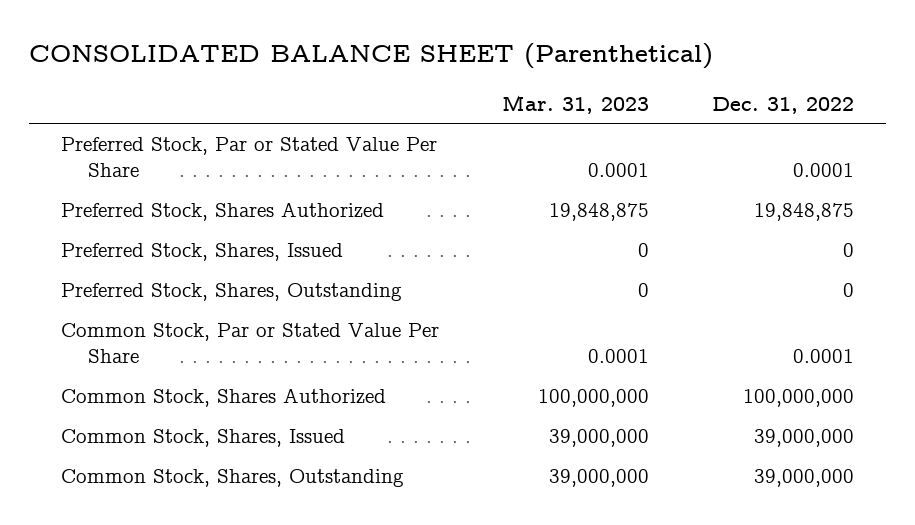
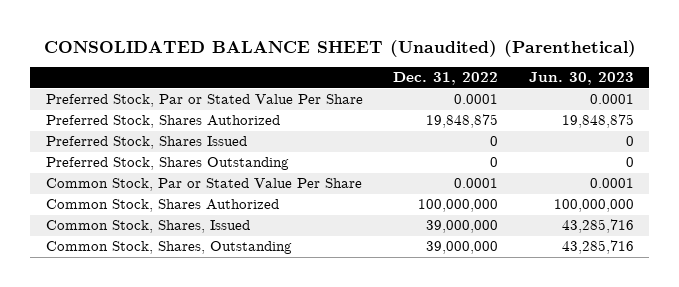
- CONSOLIDATED BALANCE SHEET (Parenthetical)
+ CONSOLIDATED BALANCE SHEET (Unaudited) (Parenthetical)
- | Mar. 31, 2023 | Dec. 31, 2022
+ | Dec. 31, 2022 | Jun. 30, 2023
- Preferred Stock, Shares, Issued | 0 | 0
- Preferred Stock, Shares, Outstanding | 0 | 0
+ Preferred Stock, Shares Issued | 0 | 0
+ Preferred Stock, Shares Outstanding | 0 | 0

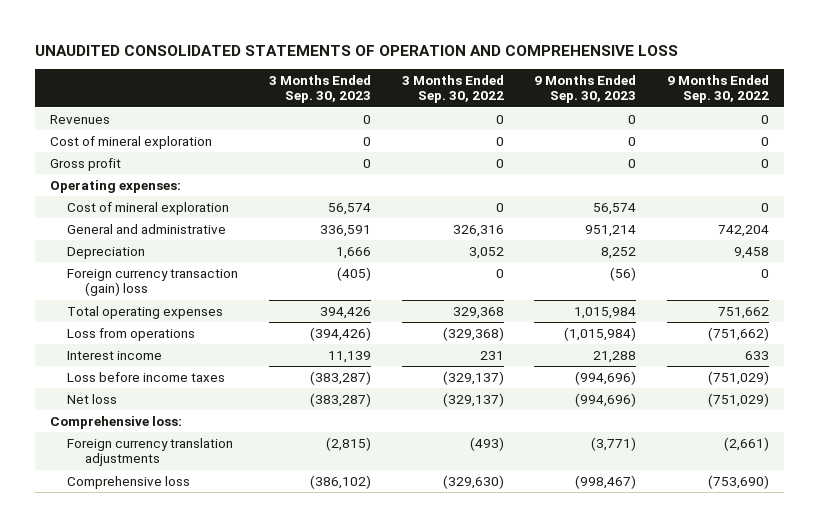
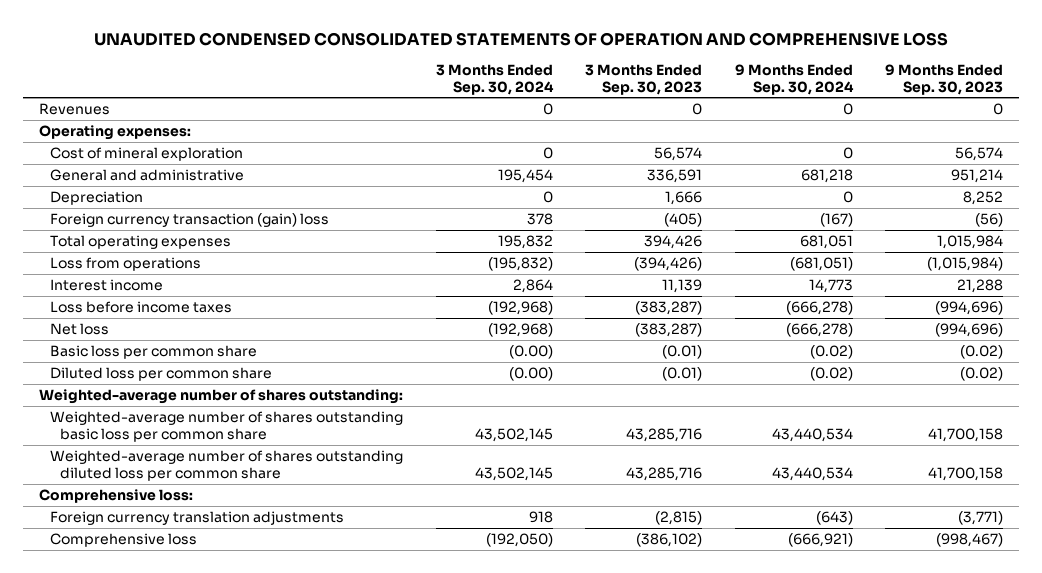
- UNAUDITED CONSOLIDATED STATEMENTS OF OPERATION AND COMPREHENSIVE LOSS
+ UNAUDITED CONDENSED CONSOLIDATED STATEMENTS OF OPERATION AND COMPREHENSIVE LOSS
- | 3 Months Ended Sep. 30, 2023 | 3 Months Ended Sep. 30, 2022 | 9 Months Ended Sep. 30, 2023 | 9 Months Ended Sep. 30, 2022
+ | 3 Months Ended Sep. 30, 2024 | 3 Months Ended Sep. 30, 2023 | 9 Months Ended Sep. 30, 2024 | 9 Months Ended Sep. 30, 2023
- Cost of mineral exploration | 0 | 0 | 0 | 0
- Gross profit | 0 | 0 | 0 | 0
+ Basic loss per common share | (0.00) | (0.01) | (0.02) | (0.02)
+ Diluted loss per common share | (0.00) | (0.01) | (0.02) | (0.02)
+ Weighted-average number of shares outstanding:
+ Weighted-average number of shares outstanding basic loss per common share | 43,502,145 | 43,285,716 | 43,440,534 | 41,700,158
+ Weighted-average number of shares outstanding diluted loss per common share | 43,502,145 | 43,285,716 | 43,440,534 | 41,700,158

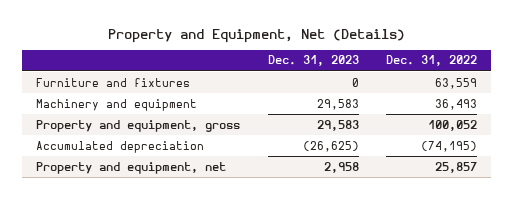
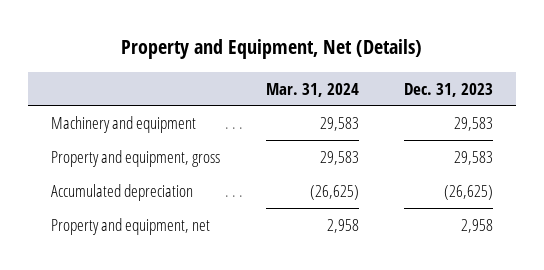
- | Dec. 31, 2023 | Dec. 31, 2022
+ | Mar. 31, 2024 | Dec. 31, 2023
- Furniture and fixtures | 0 | 63,559

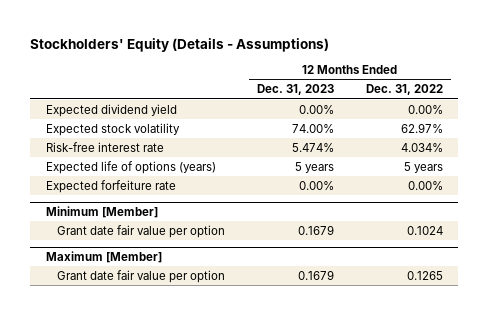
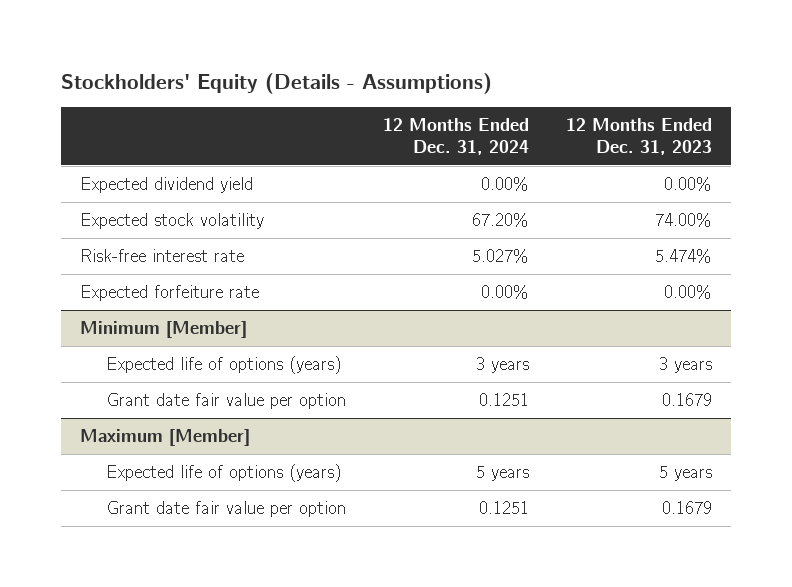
- | 12 Months Ended Dec. 31, 2023 | 12 Months Ended Dec. 31, 2022
+ | 12 Months Ended Dec. 31, 2024 | 12 Months Ended Dec. 31, 2023
- Expected life of options (years) | 5 years | 5 years
@ Minimum [Member]
+ Expected life of options (years) | 3 years | 3 years
@ Maximum [Member]
+ Expected life of options (years) | 5 years | 5 years

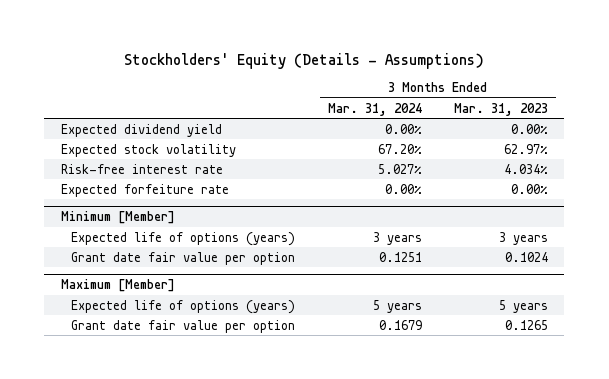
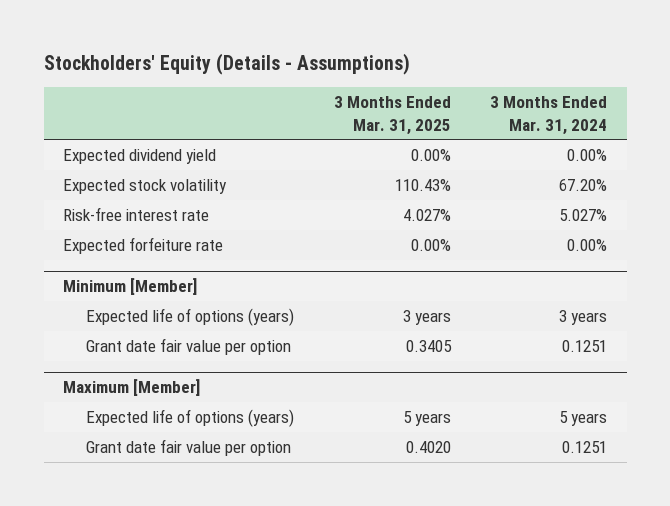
- | 3 Months Ended Mar. 31, 2024 | 3 Months Ended Mar. 31, 2023
+ | 3 Months Ended Mar. 31, 2025 | 3 Months Ended Mar. 31, 2024
@ Maximum [Member]
- Grant date fair value per option | 0.1679 | 0.1265
+ Grant date fair value per option | 0.4020 | 0.1251

